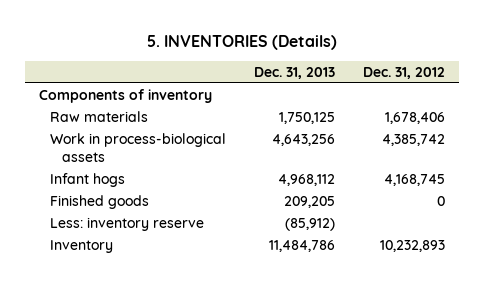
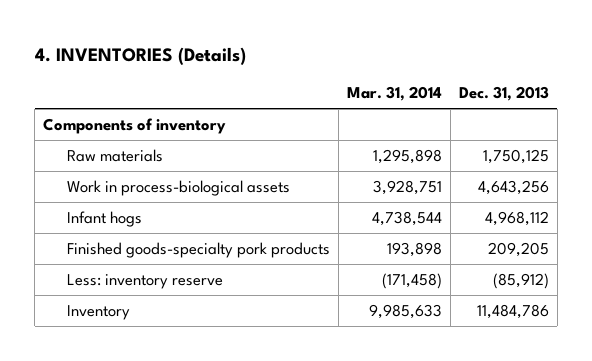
- 5. INVENTORIES (Details)
+ 4. INVENTORIES (Details)
- | Dec. 31, 2013 | Dec. 31, 2012
+ | Mar. 31, 2014 | Dec. 31, 2013
- Finished goods | 209,205 | 0
+ Finished goods-specialty pork products | 193,898 | 209,205

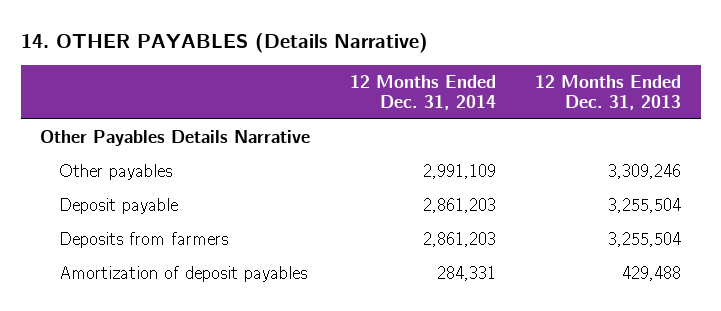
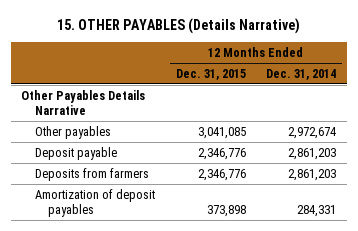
- 14. OTHER PAYABLES (Details Narrative)
+ 15. OTHER PAYABLES (Details Narrative)
- | 12 Months Ended Dec. 31, 2014 | 12 Months Ended Dec. 31, 2013
+ | 12 Months Ended Dec. 31, 2015 | 12 Months Ended Dec. 31, 2014
- Other payables | 2,991,109 | 3,309,246
+ Other payables | 3,041,085 | 2,972,674

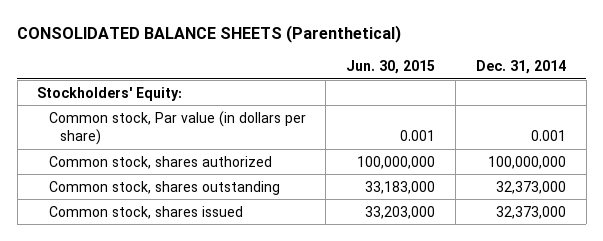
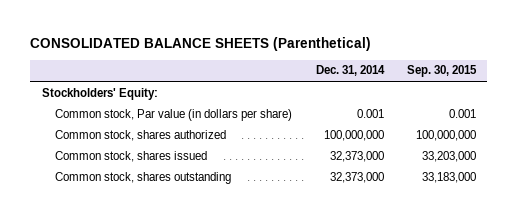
- | Jun. 30, 2015 | Dec. 31, 2014
+ | Dec. 31, 2014 | Sep. 30, 2015
moved down: Common stock, shares outstanding | 32,373,000 | 33,183,000

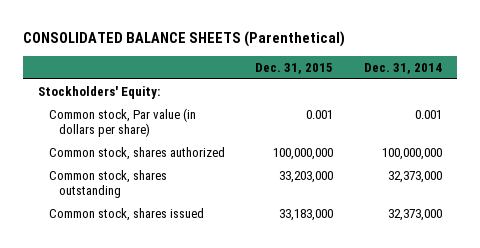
- | Dec. 31, 2014 | Sep. 30, 2015
+ | Dec. 31, 2015 | Dec. 31, 2014
moved down: Common stock, shares issued | 33,183,000 | 32,373,000

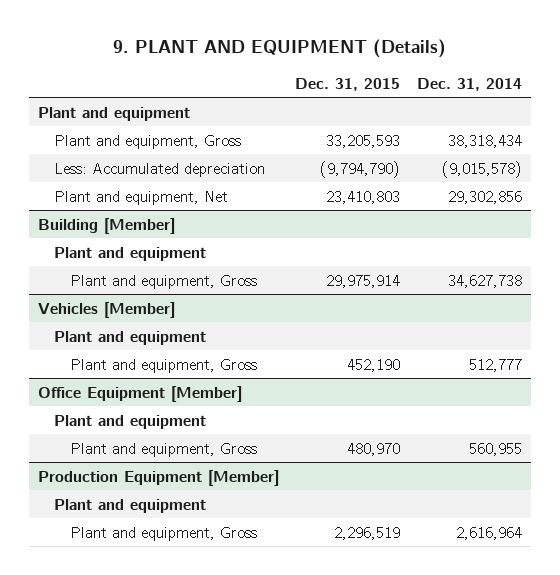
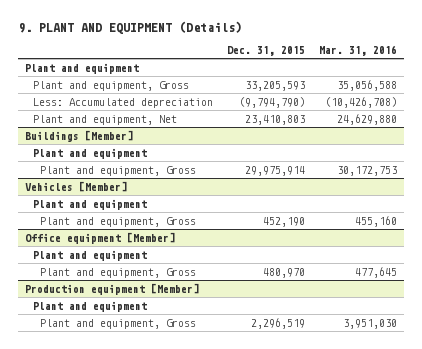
- | Dec. 31, 2015 | Dec. 31, 2014
+ | Dec. 31, 2015 | Mar. 31, 2016
- Building [Member]
+ Buildings [Member]
- Office Equipment [Member]
+ Office equipment [Member]
- Production Equipment [Member]
+ Production equipment [Member]

